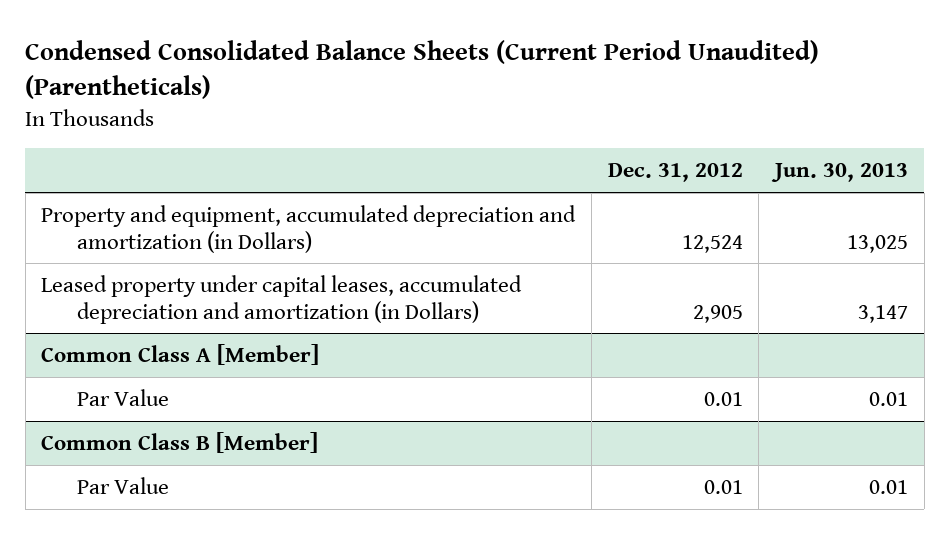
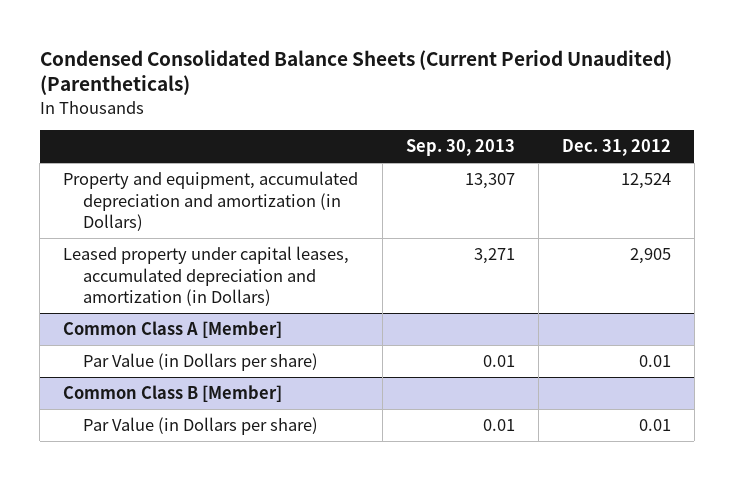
- | Dec. 31, 2012 | Jun. 30, 2013
+ | Sep. 30, 2013 | Dec. 31, 2012
@ Common Class A [Member]
- Par Value | 0.01 | 0.01
+ Par Value (in Dollars per share) | 0.01 | 0.01
@ Common Class B [Member]
- Par Value | 0.01 | 0.01
+ Par Value (in Dollars per share) | 0.01 | 0.01

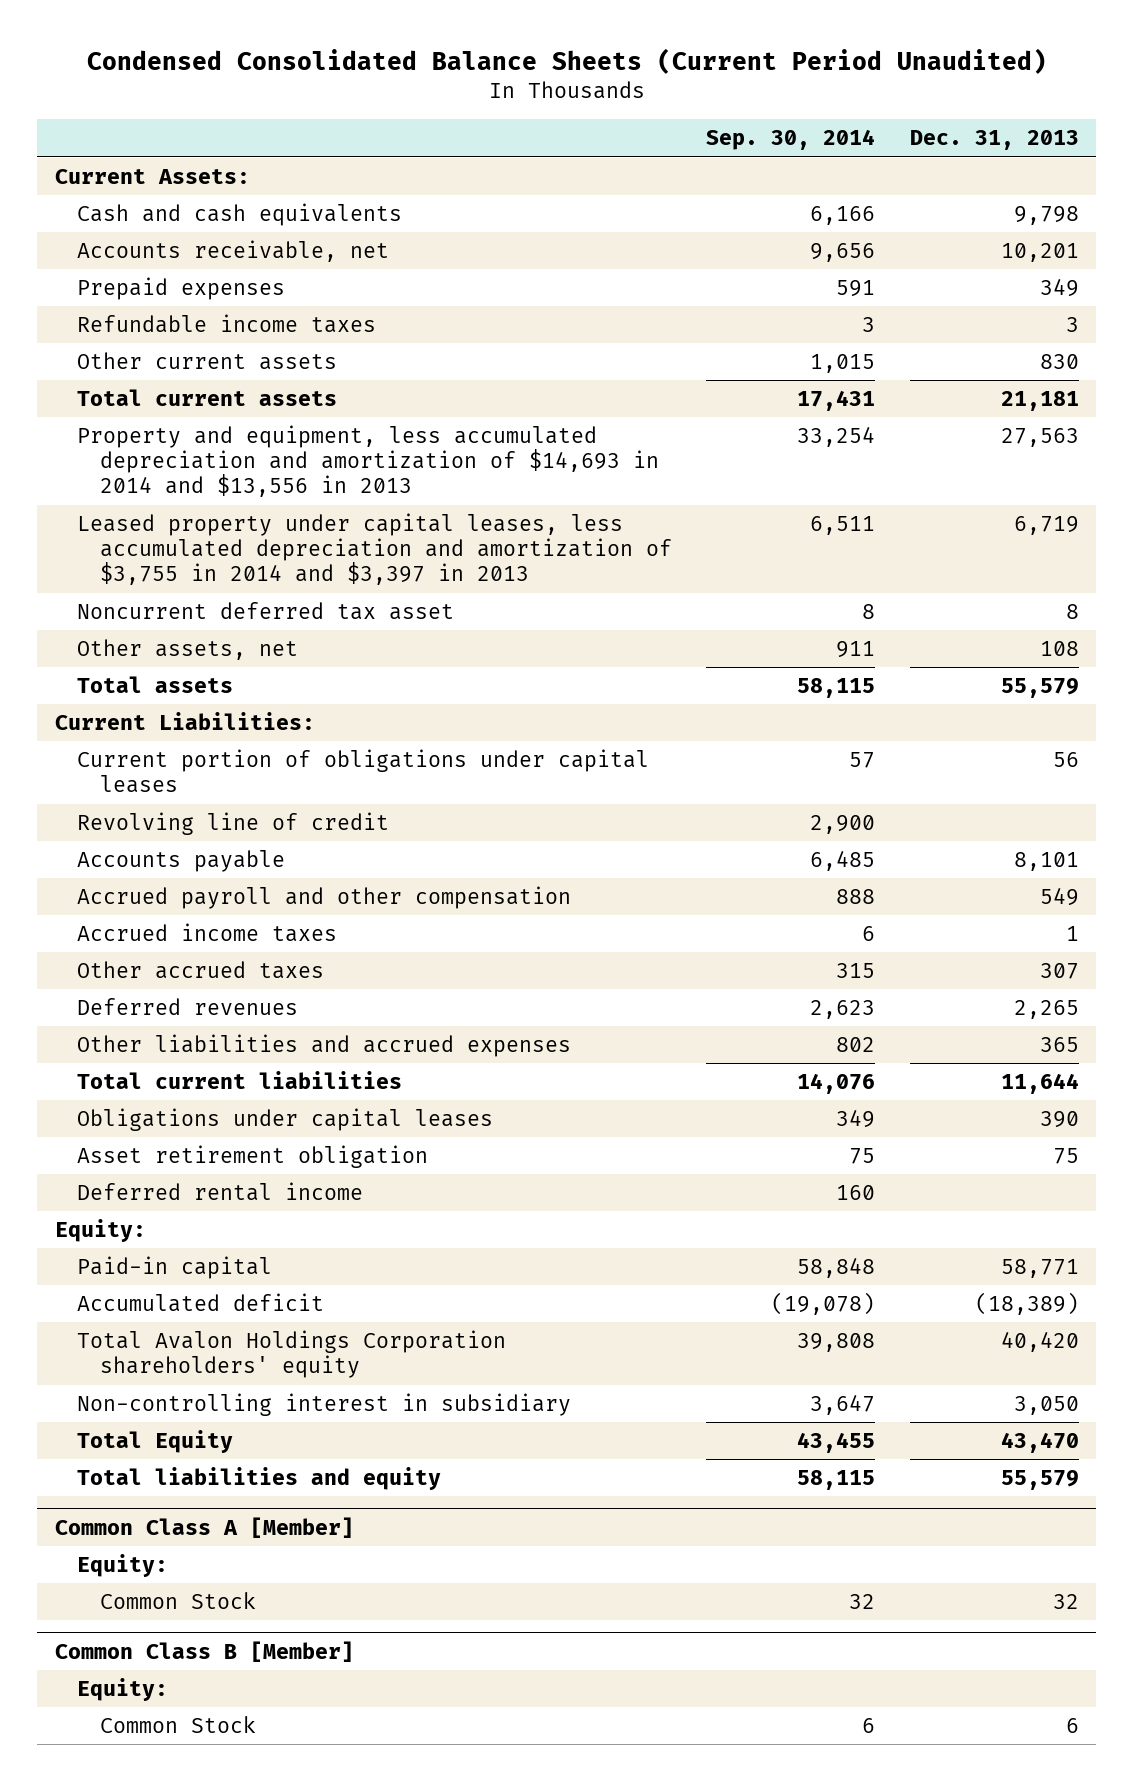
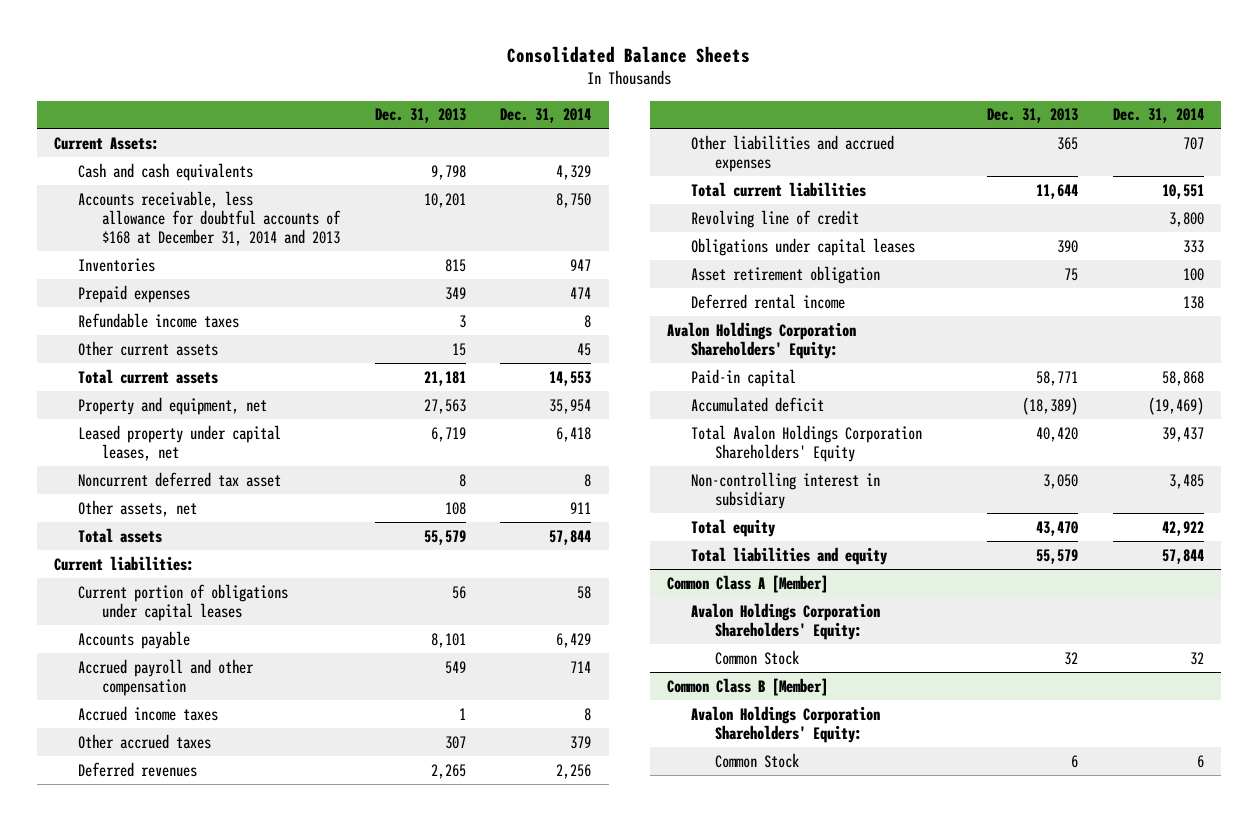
- Condensed Consolidated Balance Sheets (Current Period Unaudited)
+ Consolidated Balance Sheets
- | Sep. 30, 2014 | Dec. 31, 2013
+ | Dec. 31, 2013 | Dec. 31, 2014
- Accounts receivable, net | 9,656 | 10,201
+ Accounts receivable, less allowance for doubtful accounts of $168 at December 31, 2014 and 2013 | 10,201 | 8,750
+ Inventories | 815 | 947
- Other current assets | 1,015 | 830
+ Other current assets | 15 | 45
- Property and equipment, less accumulated depreciation and amortization of $14,693 in 2014 and $13,556 in 2013 | 33,254 | 27,563
- Leased property under capital leases, less accumulated depreciation and amortization of $3,755 in 2014 and $3,397 in 2013 | 6,511 | 6,719
+ Property and equipment, net | 27,563 | 35,954
+ Leased property under capital leases, net | 6,719 | 6,418
- Current Liabilities:
+ Current liabilities:
moved down: Revolving line of credit | | 3,800
- Equity:
+ Avalon Holdings Corporation Shareholders' Equity:
- Total Avalon Holdings Corporation shareholders' equity | 39,808 | 40,420
+ Total Avalon Holdings Corporation Shareholders' Equity | 40,420 | 39,437
- Total Equity | 43,455 | 43,470
+ Total equity | 43,470 | 42,922
@ Common Class A [Member]
- Equity:
+ Avalon Holdings Corporation Shareholders' Equity:
@ Common Class B [Member]
- Equity:
+ Avalon Holdings Corporation Shareholders' Equity:

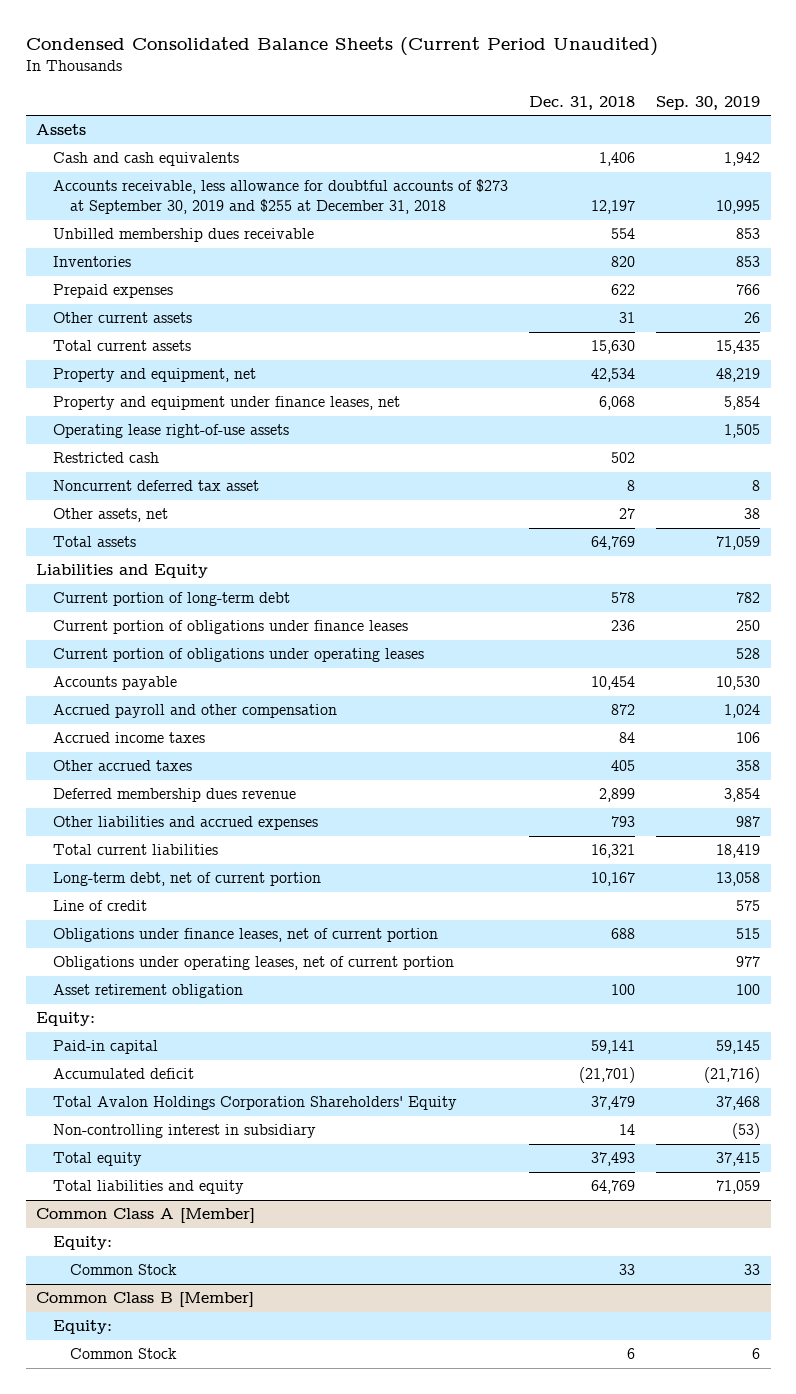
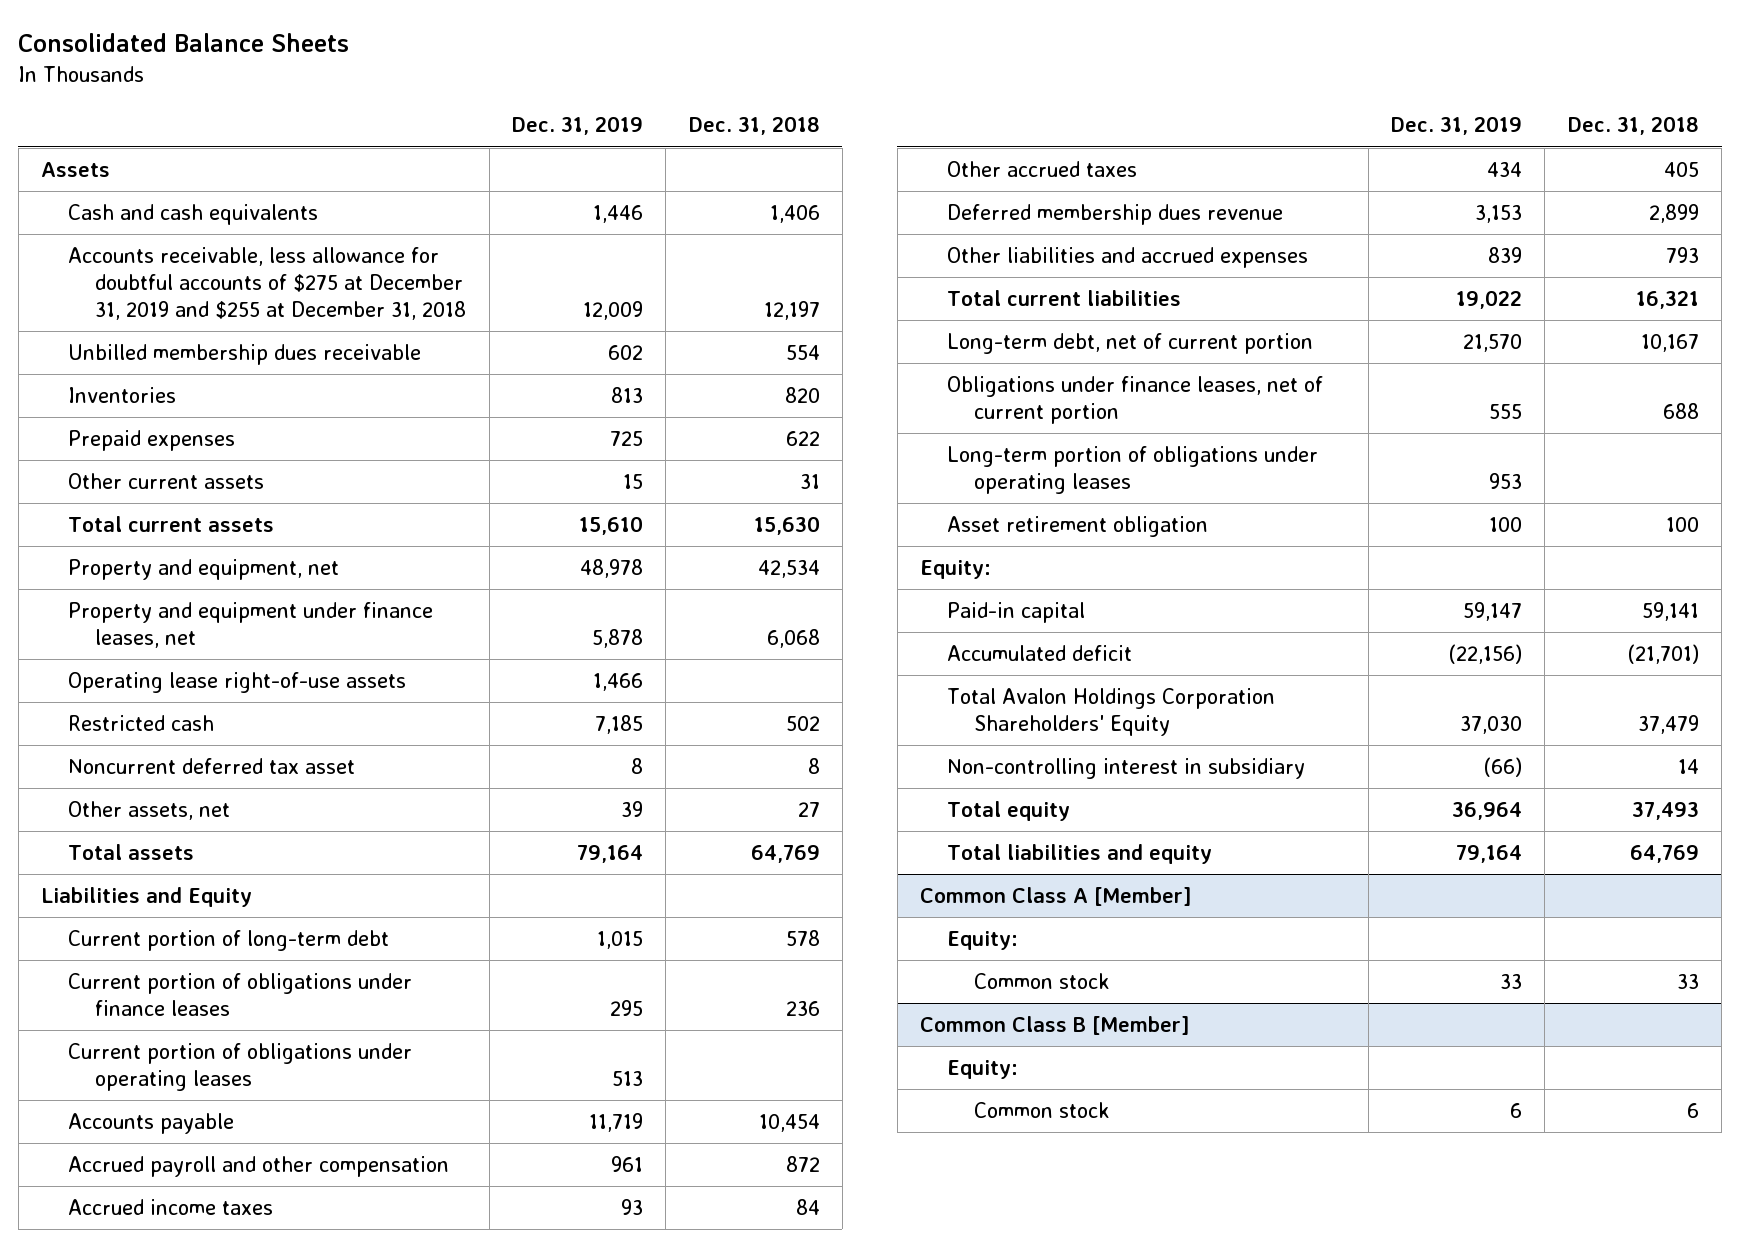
- Condensed Consolidated Balance Sheets (Current Period Unaudited)
+ Consolidated Balance Sheets
- | Dec. 31, 2018 | Sep. 30, 2019
+ | Dec. 31, 2019 | Dec. 31, 2018
- Accounts receivable, less allowance for doubtful accounts of $273 at September 30, 2019 and $255 at December 31, 2018 | 12,197 | 10,995
+ Accounts receivable, less allowance for doubtful accounts of $275 at December 31, 2019 and $255 at December 31, 2018 | 12,009 | 12,197
- Line of credit | | 575
- Obligations under operating leases, net of current portion | | 977
+ Long-term portion of obligations under operating leases | 953 |
@ Common Class A [Member]
- Common Stock | 33 | 33
+ Common stock | 33 | 33
@ Common Class B [Member]
- Common Stock | 6 | 6
+ Common stock | 6 | 6

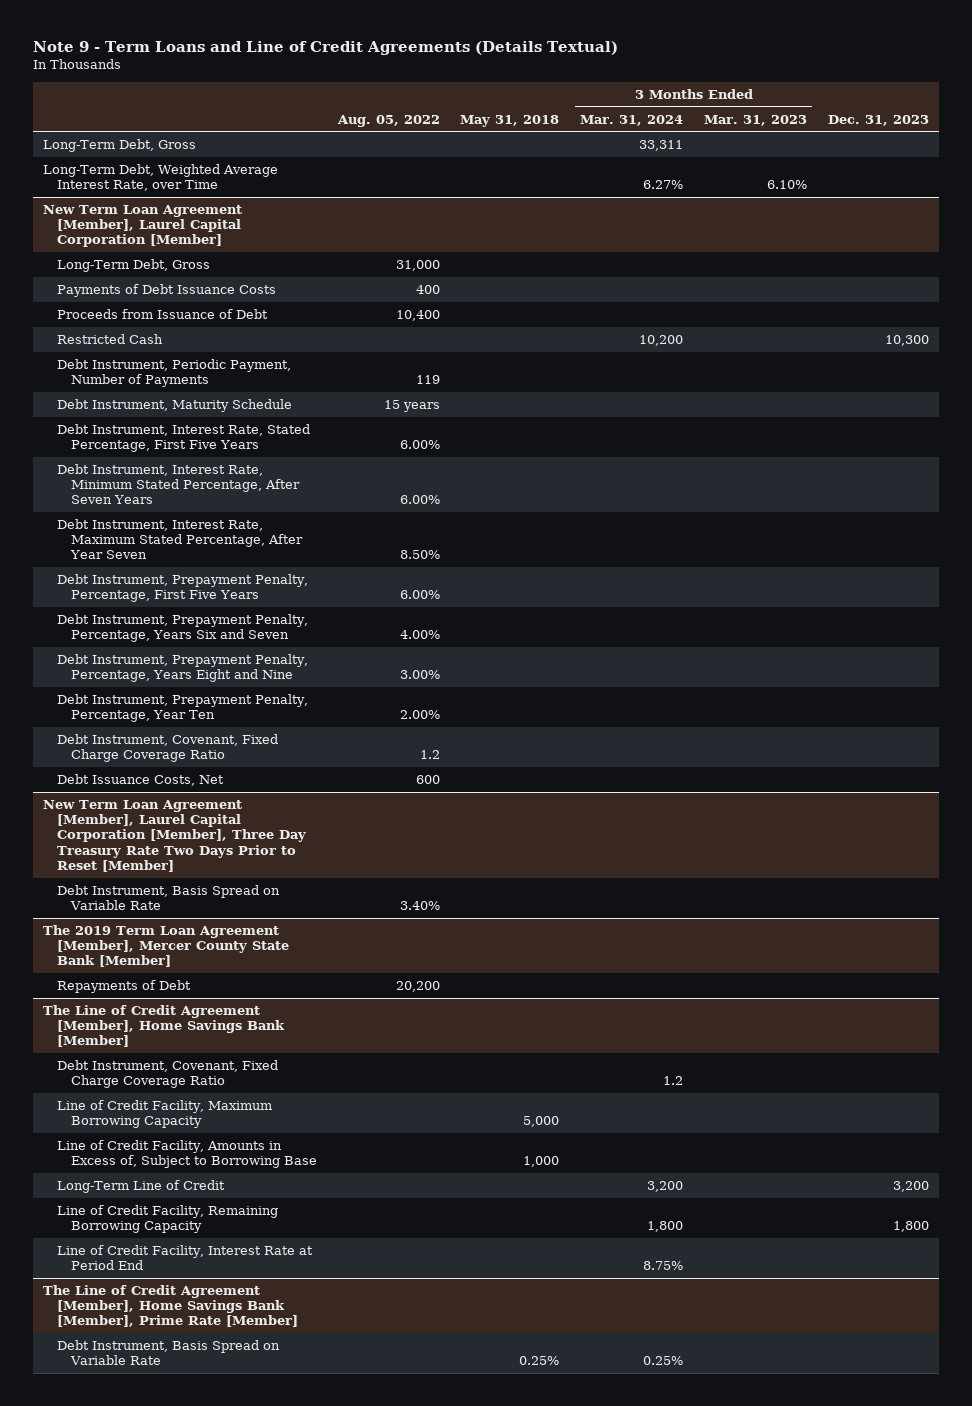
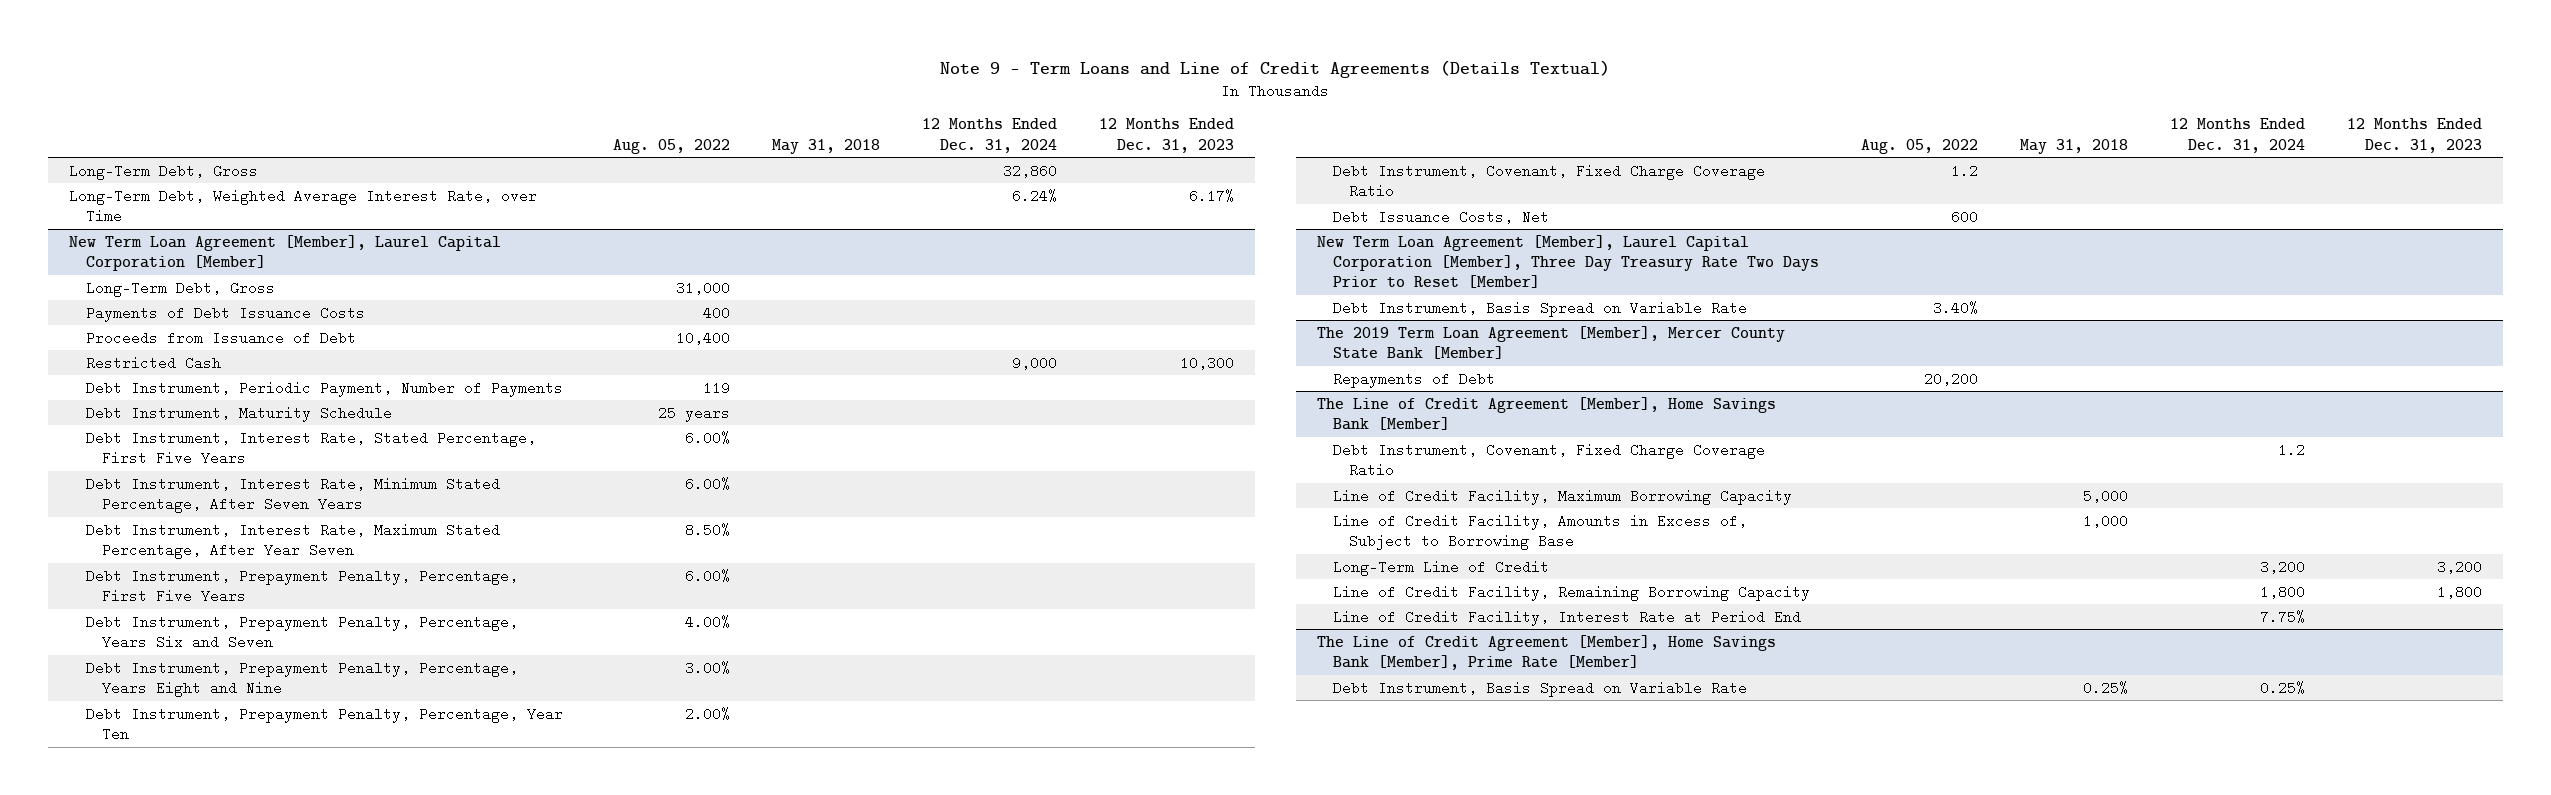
- | Aug. 05, 2022 | May 31, 2018 | 3 Months Ended Mar. 31, 2024 | 3 Months Ended Mar. 31, 2023 | Dec. 31, 2023
+ | Aug. 05, 2022 | May 31, 2018 | 12 Months Ended Dec. 31, 2024 | 12 Months Ended Dec. 31, 2023
@ New Term Loan Agreement [Member], Laurel Capital Corporation [Member]
- Debt Instrument, Maturity Schedule | 15 years | | | |
+ Debt Instrument, Maturity Schedule | 25 years | | |

